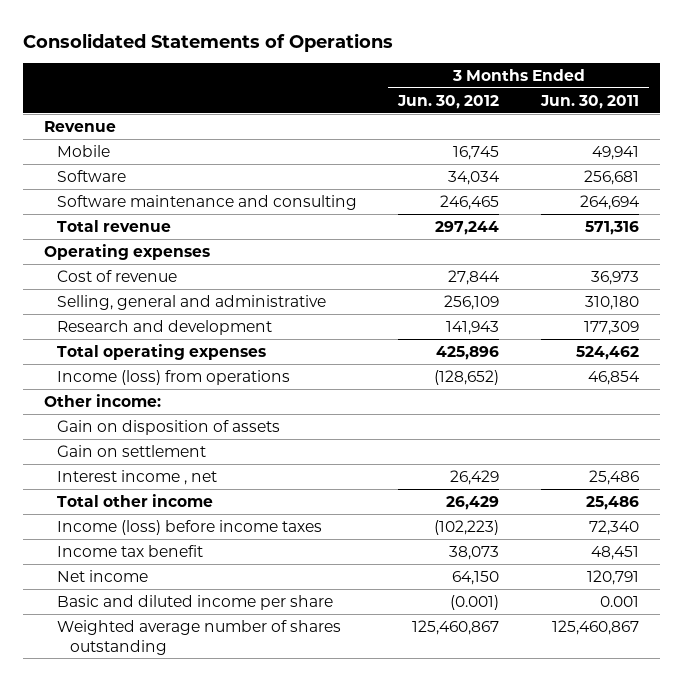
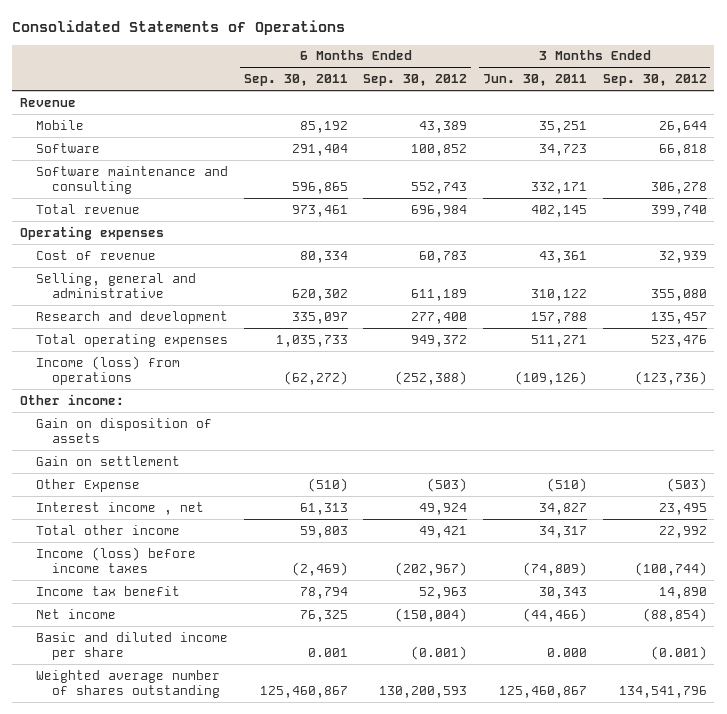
- | 3 Months Ended Jun. 30, 2012 | 3 Months Ended Jun. 30, 2011
+ | 6 Months Ended Sep. 30, 2011 | 6 Months Ended Sep. 30, 2012 | 3 Months Ended Jun. 30, 2011 | 3 Months Ended Sep. 30, 2012
- Mobile | 16,745 | 49,941
- Software | 34,034 | 256,681
- Software maintenance and consulting | 246,465 | 264,694
- Total revenue | 297,244 | 571,316
+ Mobile | 85,192 | 43,389 | 35,251 | 26,644
+ Software | 291,404 | 100,852 | 34,723 | 66,818
+ Software maintenance and consulting | 596,865 | 552,743 | 332,171 | 306,278
+ Total revenue | 973,461 | 696,984 | 402,145 | 399,740
- Cost of revenue | 27,844 | 36,973
- Selling, general and administrative | 256,109 | 310,180
- Research and development | 141,943 | 177,309
- Total operating expenses | 425,896 | 524,462
- Income (loss) from operations | (128,652) | 46,854
+ Cost of revenue | 80,334 | 60,783 | 43,361 | 32,939
+ Selling, general and administrative | 620,302 | 611,189 | 310,122 | 355,080
+ Research and development | 335,097 | 277,400 | 157,788 | 135,457
+ Total operating expenses | 1,035,733 | 949,372 | 511,271 | 523,476
+ Income (loss) from operations | (62,272) | (252,388) | (109,126) | (123,736)
- Interest income , net | 26,429 | 25,486
- Total other income | 26,429 | 25,486
- Income (loss) before income taxes | (102,223) | 72,340
- Income tax benefit | 38,073 | 48,451
- Net income | 64,150 | 120,791
- Basic and diluted income per share | (0.001) | 0.001
+ Other Expense | (510) | (503) | (510) | (503)
+ Interest income , net | 61,313 | 49,924 | 34,827 | 23,495
+ Total other income | 59,803 | 49,421 | 34,317 | 22,992
+ Income (loss) before income taxes | (2,469) | (202,967) | (74,809) | (100,744)
+ Income tax benefit | 78,794 | 52,963 | 30,343 | 14,890
+ Net income | 76,325 | (150,004) | (44,466) | (88,854)
+ Basic and diluted income per share | 0.001 | (0.001) | 0.000 | (0.001)

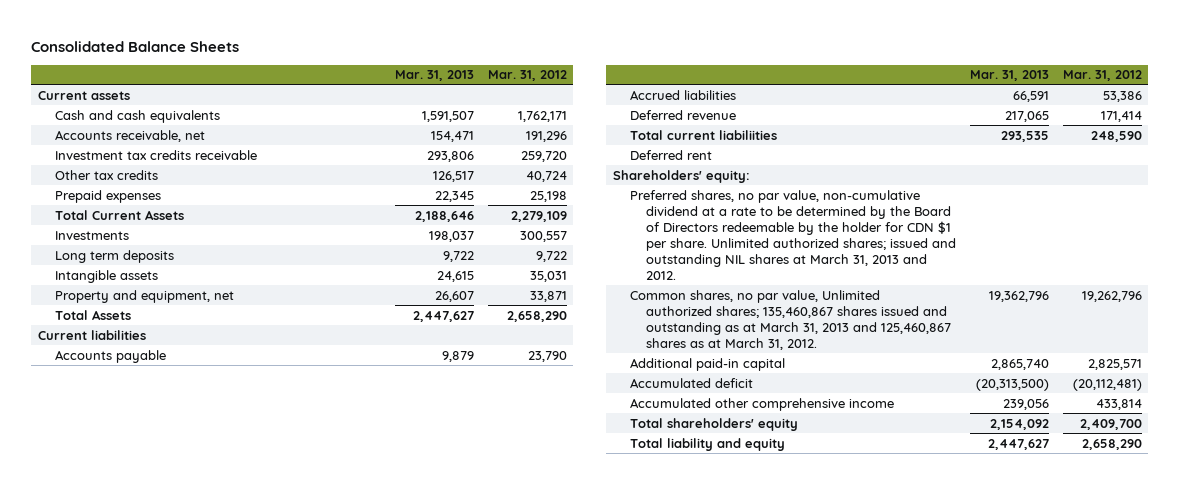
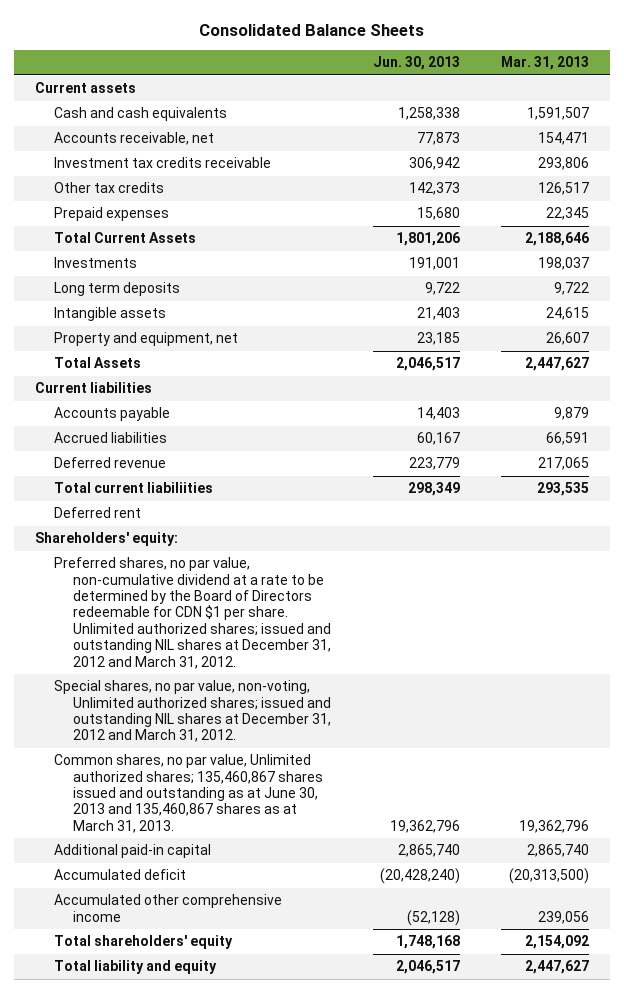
- | Mar. 31, 2013 | Mar. 31, 2012
+ | Jun. 30, 2013 | Mar. 31, 2013
- Preferred shares, no par value, non-cumulative dividend at a rate to be determined by the Board of Directors redeemable by the holder for CDN $1 per share. Unlimited authorized shares; issued and outstanding NIL shares at March 31, 2013 and 2012.
- Common shares, no par value, Unlimited authorized shares; 135,460,867 shares issued and outstanding as at March 31, 2013 and 125,460,867 shares as at March 31, 2012. | 19,362,796 | 19,262,796
+ Preferred shares, no par value, non-cumulative dividend at a rate to be determined by the Board of Directors redeemable for CDN $1 per share. Unlimited authorized shares; issued and outstanding NIL shares at December 31, 2012 and March 31, 2012.
+ Special shares, no par value, non-voting, Unlimited authorized shares; issued and outstanding NIL shares at December 31, 2012 and March 31, 2012.
+ Common shares, no par value, Unlimited authorized shares; 135,460,867 shares issued and outstanding as at June 30, 2013 and 135,460,867 shares as at March 31, 2013. | 19,362,796 | 19,362,796

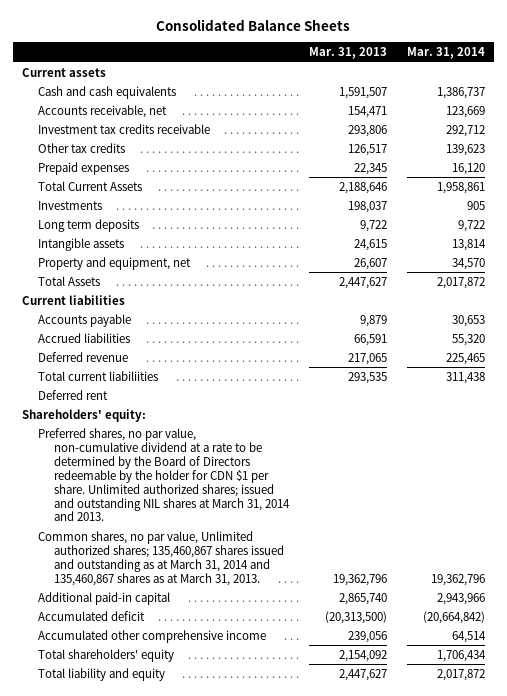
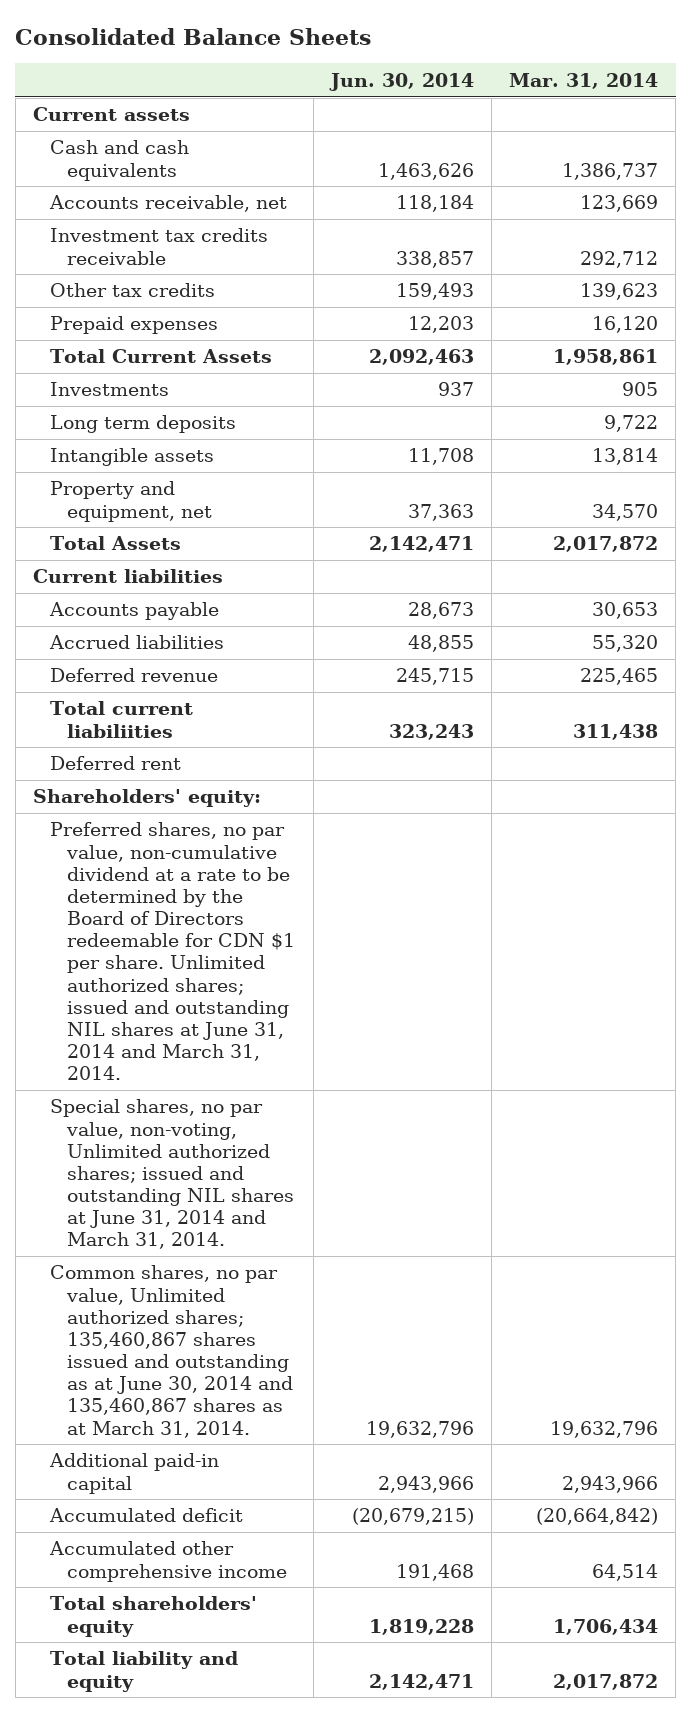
- | Mar. 31, 2013 | Mar. 31, 2014
+ | Jun. 30, 2014 | Mar. 31, 2014
- Preferred shares, no par value, non-cumulative dividend at a rate to be determined by the Board of Directors redeemable by the holder for CDN $1 per share. Unlimited authorized shares; issued and outstanding NIL shares at March 31, 2014 and 2013.
- Common shares, no par value, Unlimited authorized shares; 135,460,867 shares issued and outstanding as at March 31, 2014 and 135,460,867 shares as at March 31, 2013. | 19,362,796 | 19,362,796
+ Preferred shares, no par value, non-cumulative dividend at a rate to be determined by the Board of Directors redeemable for CDN $1 per share. Unlimited authorized shares; issued and outstanding NIL shares at June 31, 2014 and March 31, 2014.
+ Special shares, no par value, non-voting, Unlimited authorized shares; issued and outstanding NIL shares at June 31, 2014 and March 31, 2014.
+ Common shares, no par value, Unlimited authorized shares; 135,460,867 shares issued and outstanding as at June 30, 2014 and 135,460,867 shares as at March 31, 2014. | 19,632,796 | 19,632,796

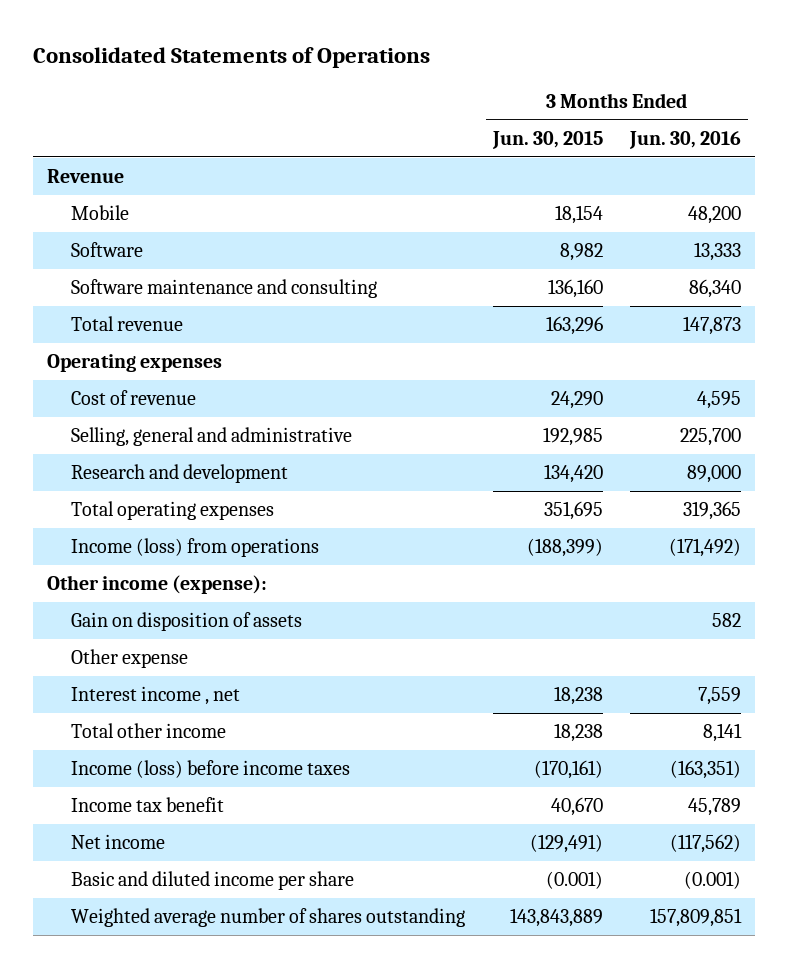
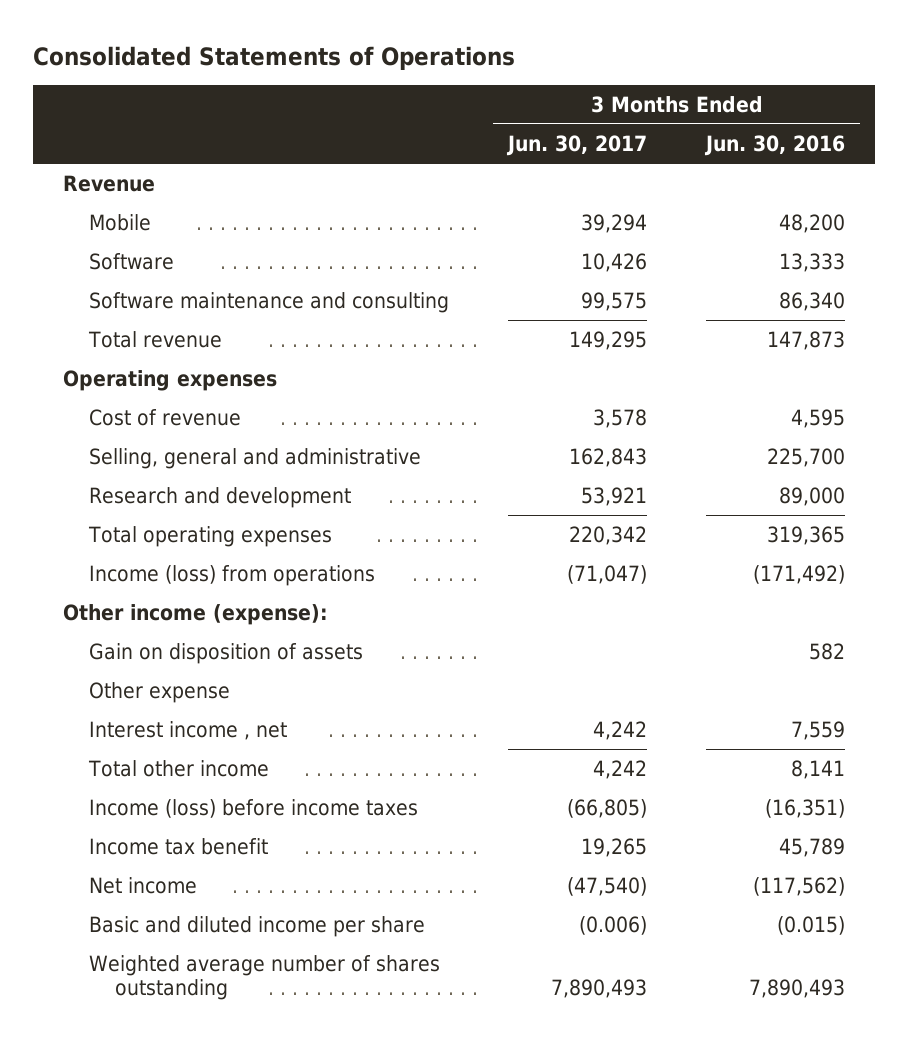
- | 3 Months Ended Jun. 30, 2015 | 3 Months Ended Jun. 30, 2016
+ | 3 Months Ended Jun. 30, 2017 | 3 Months Ended Jun. 30, 2016
- Income (loss) before income taxes | (170,161) | (163,351)
+ Income (loss) before income taxes | (66,805) | (16,351)
- Basic and diluted income per share | (0.001) | (0.001)
- Weighted average number of shares outstanding | 143,843,889 | 157,809,851
+ Basic and diluted income per share | (0.006) | (0.015)
+ Weighted average number of shares outstanding | 7,890,493 | 7,890,493

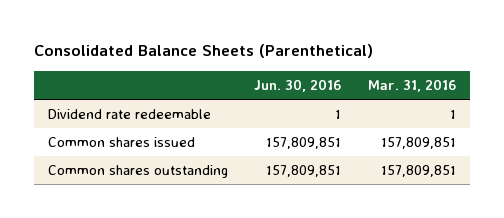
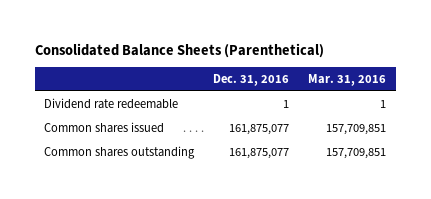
- | Jun. 30, 2016 | Mar. 31, 2016
+ | Dec. 31, 2016 | Mar. 31, 2016
- Common shares issued | 157,809,851 | 157,809,851
- Common shares outstanding | 157,809,851 | 157,809,851
+ Common shares issued | 161,875,077 | 157,709,851
+ Common shares outstanding | 161,875,077 | 157,709,851

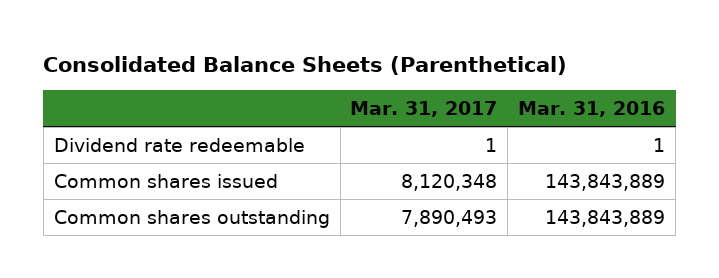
- | Dec. 31, 2016 | Mar. 31, 2016
+ | Mar. 31, 2017 | Mar. 31, 2016
- Common shares issued | 161,875,077 | 157,709,851
- Common shares outstanding | 161,875,077 | 157,709,851
+ Common shares issued | 8,120,348 | 143,843,889
+ Common shares outstanding | 7,890,493 | 143,843,889

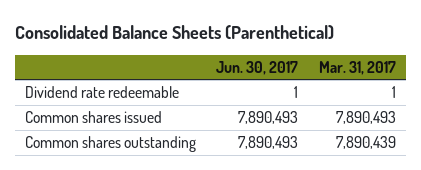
- | Mar. 31, 2017 | Mar. 31, 2016
+ | Jun. 30, 2017 | Mar. 31, 2017
- Common shares issued | 8,120,348 | 143,843,889
- Common shares outstanding | 7,890,493 | 143,843,889
+ Common shares issued | 7,890,493 | 7,890,493
+ Common shares outstanding | 7,890,493 | 7,890,439

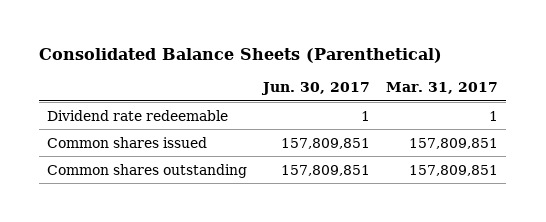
- Common shares issued | 7,890,493 | 7,890,493
- Common shares outstanding | 7,890,493 | 7,890,439
+ Common shares issued | 157,809,851 | 157,809,851
+ Common shares outstanding | 157,809,851 | 157,809,851

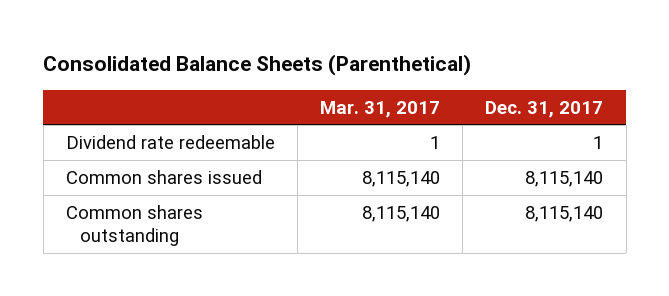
- | Jun. 30, 2017 | Mar. 31, 2017
+ | Mar. 31, 2017 | Dec. 31, 2017
- Common shares issued | 157,809,851 | 157,809,851
- Common shares outstanding | 157,809,851 | 157,809,851
+ Common shares issued | 8,115,140 | 8,115,140
+ Common shares outstanding | 8,115,140 | 8,115,140

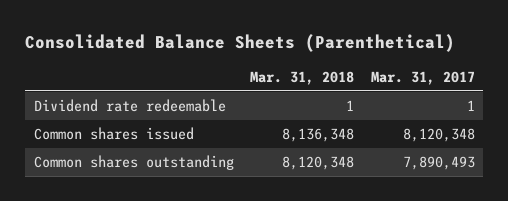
- | Mar. 31, 2017 | Dec. 31, 2017
+ | Mar. 31, 2018 | Mar. 31, 2017
- Common shares issued | 8,115,140 | 8,115,140
- Common shares outstanding | 8,115,140 | 8,115,140
+ Common shares issued | 8,136,348 | 8,120,348
+ Common shares outstanding | 8,120,348 | 7,890,493

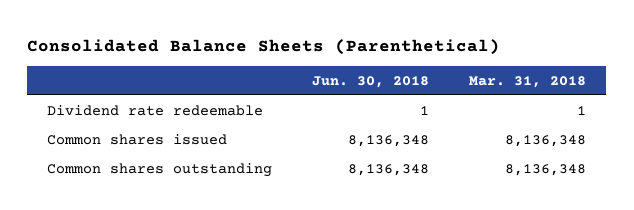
- | Mar. 31, 2018 | Mar. 31, 2017
+ | Jun. 30, 2018 | Mar. 31, 2018
- Common shares outstanding | 8,120,348 | 7,890,493
+ Common shares outstanding | 8,136,348 | 8,136,348

